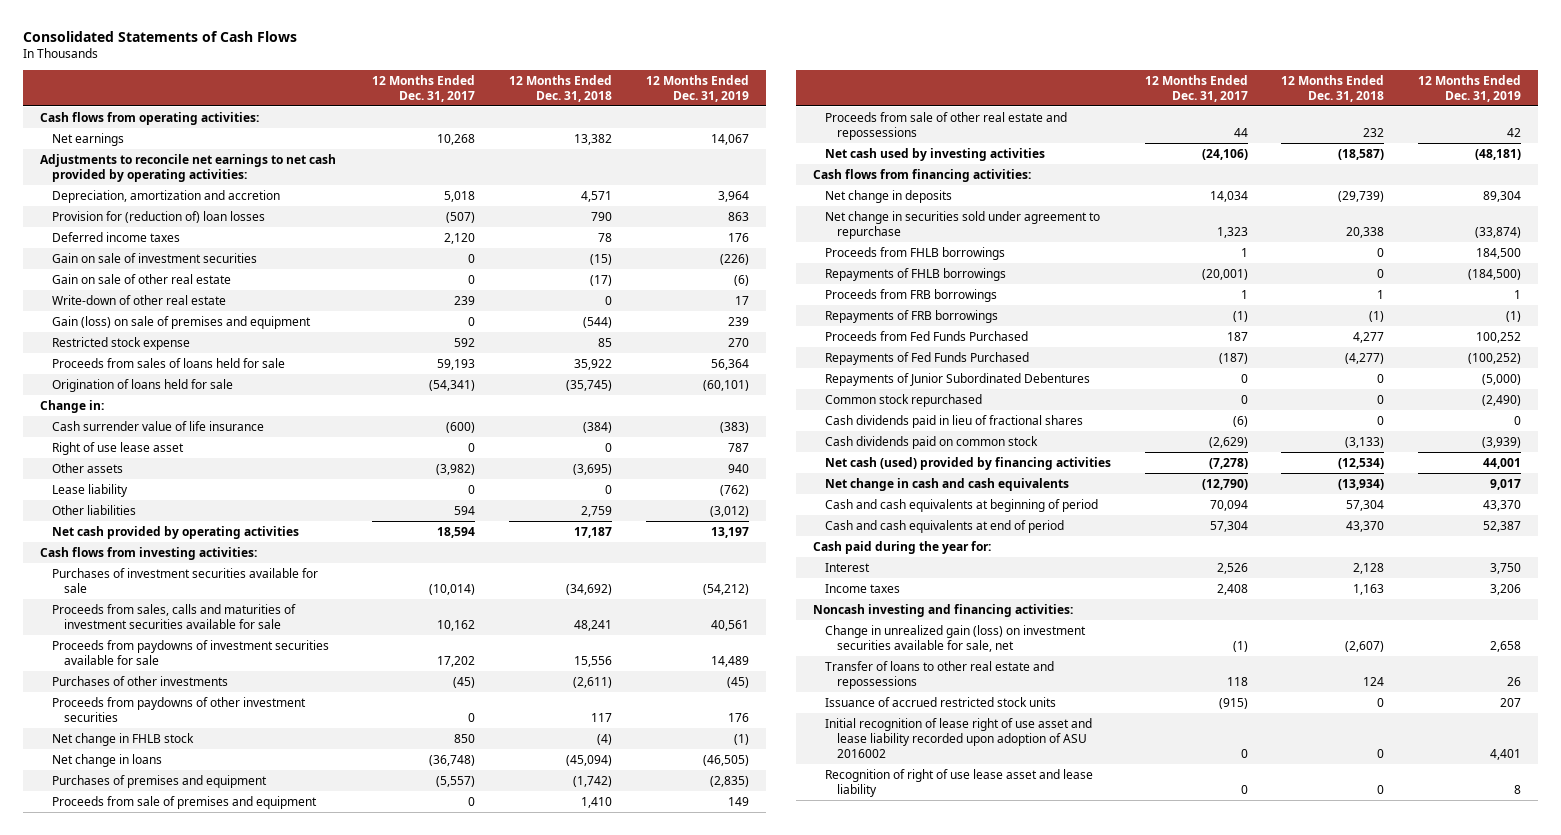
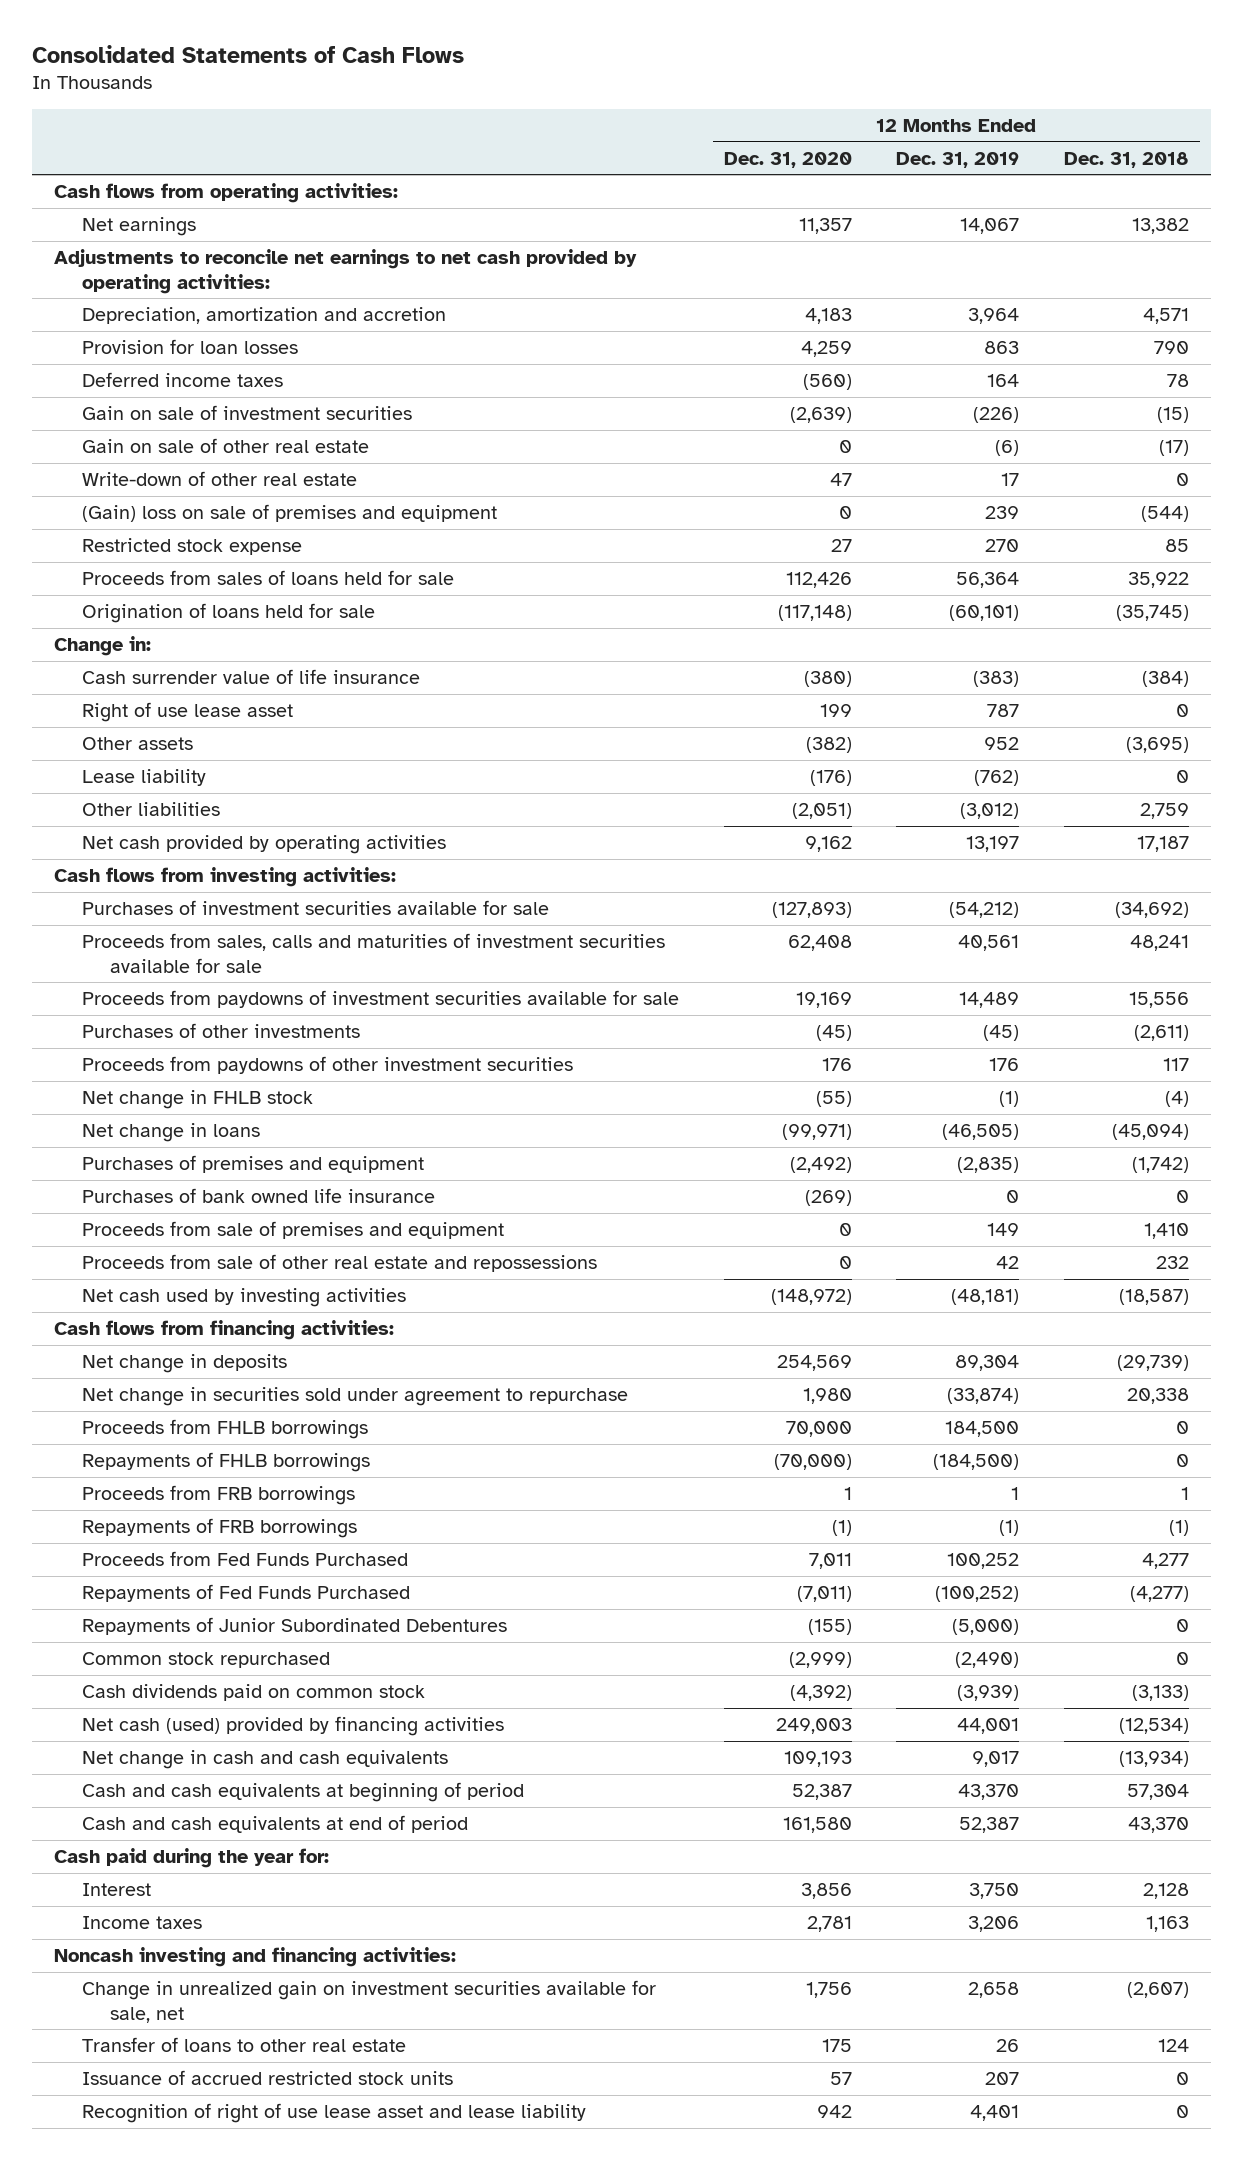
- | 12 Months Ended Dec. 31, 2017 | 12 Months Ended Dec. 31, 2018 | 12 Months Ended Dec. 31, 2019
+ | 12 Months Ended Dec. 31, 2020 | 12 Months Ended Dec. 31, 2019 | 12 Months Ended Dec. 31, 2018
- Provision for (reduction of) loan losses | (507) | 790 | 863
- Deferred income taxes | 2,120 | 78 | 176
+ Provision for loan losses | 4,259 | 863 | 790
+ Deferred income taxes | (560) | 164 | 78
- Gain (loss) on sale of premises and equipment | 0 | (544) | 239
+ (Gain) loss on sale of premises and equipment | 0 | 239 | (544)
- Other assets | (3,982) | (3,695) | 940
+ Other assets | (382) | 952 | (3,695)
+ Purchases of bank owned life insurance | (269) | 0 | 0
- Cash dividends paid in lieu of fractional shares | (6) | 0 | 0
- Change in unrealized gain (loss) on investment securities available for sale, net | (1) | (2,607) | 2,658
- Transfer of loans to other real estate and repossessions | 118 | 124 | 26
+ Change in unrealized gain on investment securities available for sale, net | 1,756 | 2,658 | (2,607)
+ Transfer of loans to other real estate | 175 | 26 | 124
- Initial recognition of lease right of use asset and lease liability recorded upon adoption of ASU 2016002 | 0 | 0 | 4,401
- Recognition of right of use lease asset and lease liability | 0 | 0 | 8
+ Recognition of right of use lease asset and lease liability | 942 | 4,401 | 0

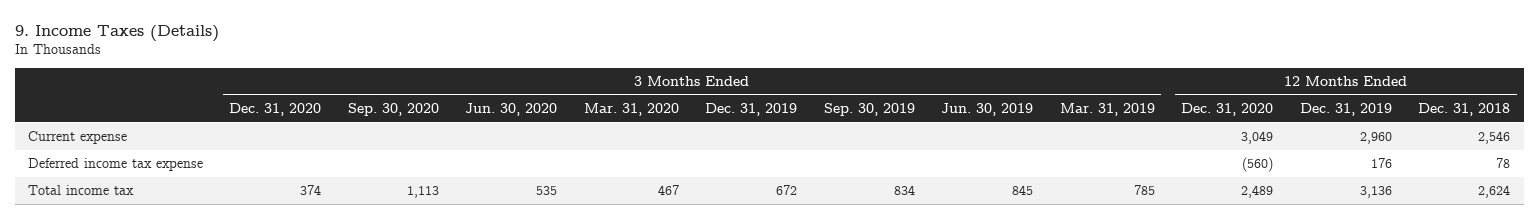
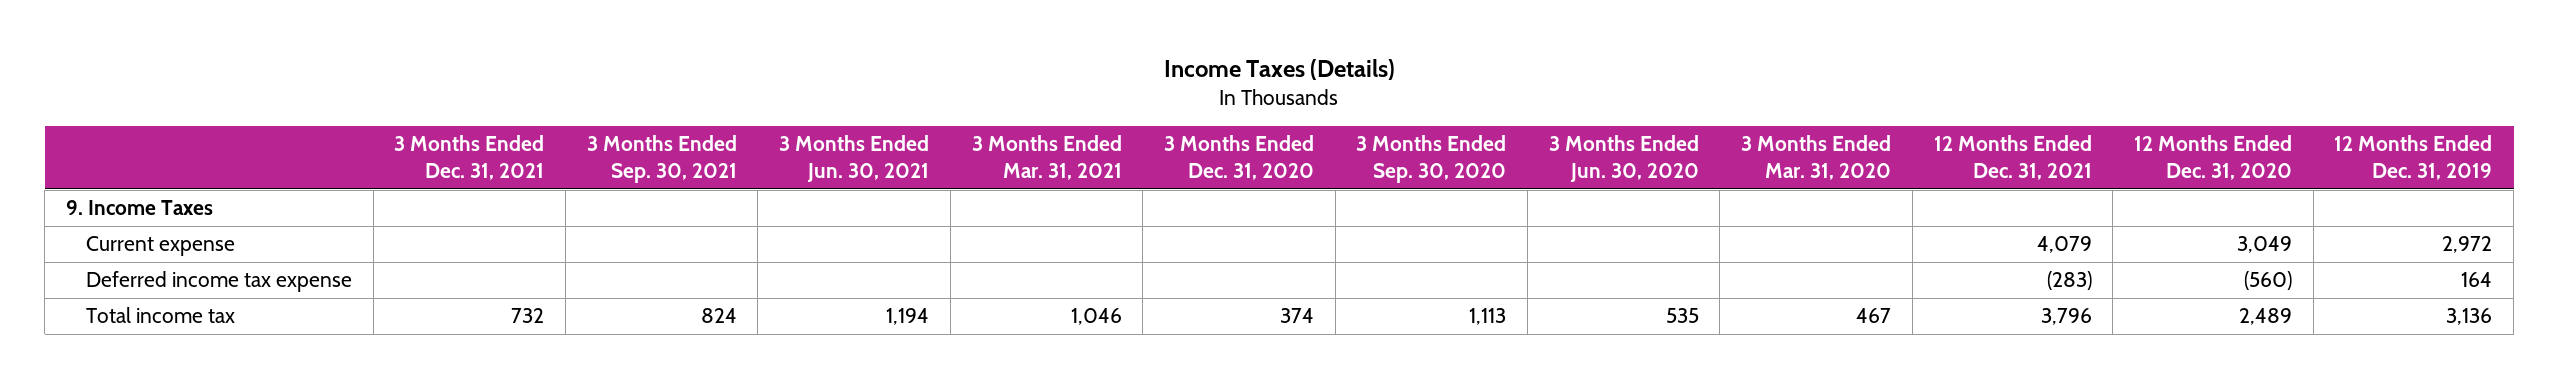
- 9. Income Taxes (Details)
+ Income Taxes (Details)
- | 3 Months Ended Dec. 31, 2020 | 3 Months Ended Sep. 30, 2020 | 3 Months Ended Jun. 30, 2020 | 3 Months Ended Mar. 31, 2020 | 3 Months Ended Dec. 31, 2019 | 3 Months Ended Sep. 30, 2019 | 3 Months Ended Jun. 30, 2019 | 3 Months Ended Mar. 31, 2019 | 12 Months Ended Dec. 31, 2020 | 12 Months Ended Dec. 31, 2019 | 12 Months Ended Dec. 31, 2018
+ | 3 Months Ended Dec. 31, 2021 | 3 Months Ended Sep. 30, 2021 | 3 Months Ended Jun. 30, 2021 | 3 Months Ended Mar. 31, 2021 | 3 Months Ended Dec. 31, 2020 | 3 Months Ended Sep. 30, 2020 | 3 Months Ended Jun. 30, 2020 | 3 Months Ended Mar. 31, 2020 | 12 Months Ended Dec. 31, 2021 | 12 Months Ended Dec. 31, 2020 | 12 Months Ended Dec. 31, 2019
- Current expense | | | | | | | | | 3,049 | 2,960 | 2,546
- Deferred income tax expense | | | | | | | | | (560) | 176 | 78
+ 9. Income Taxes
+ Current expense | | | | | | | | | 4,079 | 3,049 | 2,972
+ Deferred income tax expense | | | | | | | | | (283) | (560) | 164

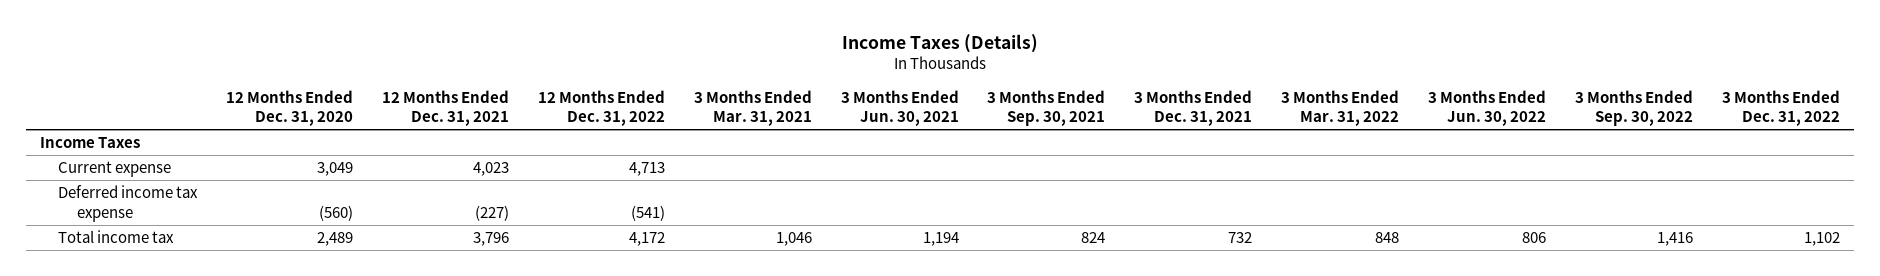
- | 3 Months Ended Dec. 31, 2021 | 3 Months Ended Sep. 30, 2021 | 3 Months Ended Jun. 30, 2021 | 3 Months Ended Mar. 31, 2021 | 3 Months Ended Dec. 31, 2020 | 3 Months Ended Sep. 30, 2020 | 3 Months Ended Jun. 30, 2020 | 3 Months Ended Mar. 31, 2020 | 12 Months Ended Dec. 31, 2021 | 12 Months Ended Dec. 31, 2020 | 12 Months Ended Dec. 31, 2019
+ | 12 Months Ended Dec. 31, 2020 | 12 Months Ended Dec. 31, 2021 | 12 Months Ended Dec. 31, 2022 | 3 Months Ended Mar. 31, 2021 | 3 Months Ended Jun. 30, 2021 | 3 Months Ended Sep. 30, 2021 | 3 Months Ended Dec. 31, 2021 | 3 Months Ended Mar. 31, 2022 | 3 Months Ended Jun. 30, 2022 | 3 Months Ended Sep. 30, 2022 | 3 Months Ended Dec. 31, 2022
- 9. Income Taxes
- Current expense | | | | | | | | | 4,079 | 3,049 | 2,972
- Deferred income tax expense | | | | | | | | | (283) | (560) | 164
+ Income Taxes
+ Current expense | 3,049 | 4,023 | 4,713 | | | | | | | |
+ Deferred income tax expense | (560) | (227) | (541) | | | | | | | |

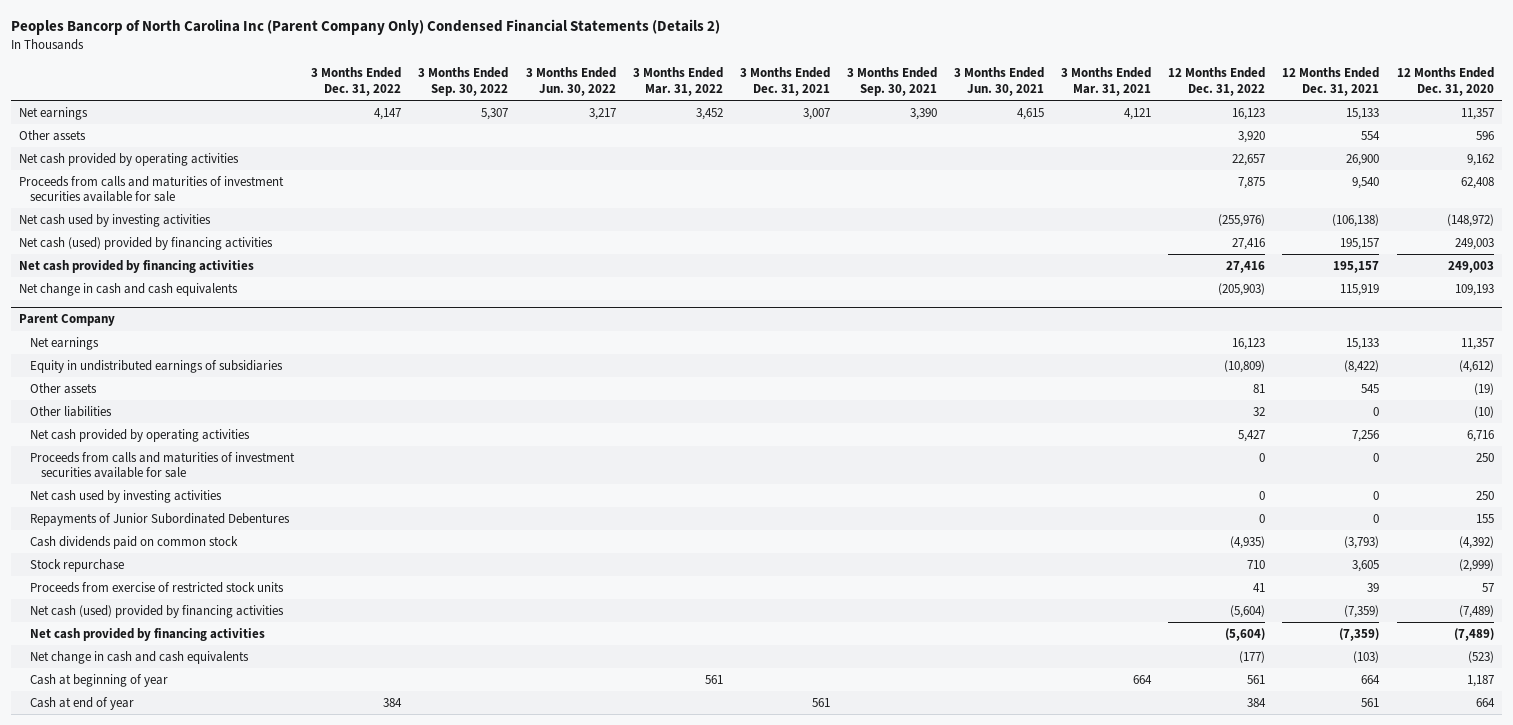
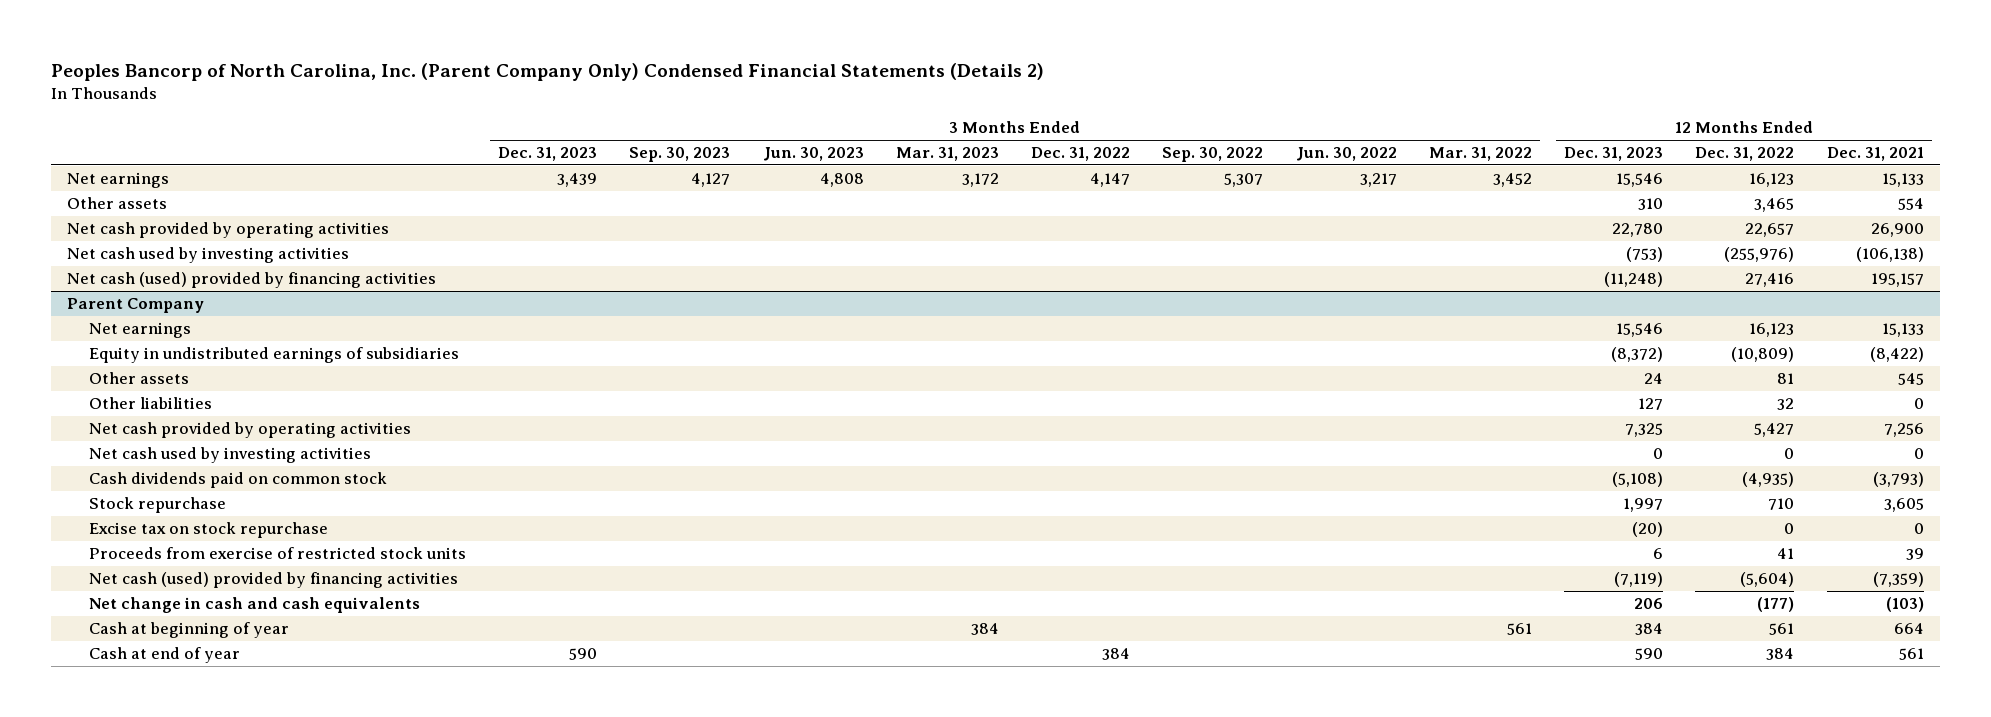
- Peoples Bancorp of North Carolina Inc (Parent Company Only) Condensed Financial Statements (Details 2)
+ Peoples Bancorp of North Carolina, Inc. (Parent Company Only) Condensed Financial Statements (Details 2)
- | 3 Months Ended Dec. 31, 2022 | 3 Months Ended Sep. 30, 2022 | 3 Months Ended Jun. 30, 2022 | 3 Months Ended Mar. 31, 2022 | 3 Months Ended Dec. 31, 2021 | 3 Months Ended Sep. 30, 2021 | 3 Months Ended Jun. 30, 2021 | 3 Months Ended Mar. 31, 2021 | 12 Months Ended Dec. 31, 2022 | 12 Months Ended Dec. 31, 2021 | 12 Months Ended Dec. 31, 2020
+ | 3 Months Ended Dec. 31, 2023 | 3 Months Ended Sep. 30, 2023 | 3 Months Ended Jun. 30, 2023 | 3 Months Ended Mar. 31, 2023 | 3 Months Ended Dec. 31, 2022 | 3 Months Ended Sep. 30, 2022 | 3 Months Ended Jun. 30, 2022 | 3 Months Ended Mar. 31, 2022 | 12 Months Ended Dec. 31, 2023 | 12 Months Ended Dec. 31, 2022 | 12 Months Ended Dec. 31, 2021
- Other assets | | | | | | | | | 3,920 | 554 | 596
+ Other assets | | | | | | | | | 310 | 3,465 | 554
- Proceeds from calls and maturities of investment securities available for sale | | | | | | | | | 7,875 | 9,540 | 62,408
- Net cash provided by financing activities | | | | | | | | | 27,416 | 195,157 | 249,003
- Net change in cash and cash equivalents | | | | | | | | | (205,903) | 115,919 | 109,193
@ Parent Company
- Proceeds from calls and maturities of investment securities available for sale | | | | | | | | | 0 | 0 | 250
- Repayments of Junior Subordinated Debentures | | | | | | | | | 0 | 0 | 155
+ Excise tax on stock repurchase | | | | | | | | | (20) | 0 | 0
- Net cash provided by financing activities | | | | | | | | | (5,604) | (7,359) | (7,489)

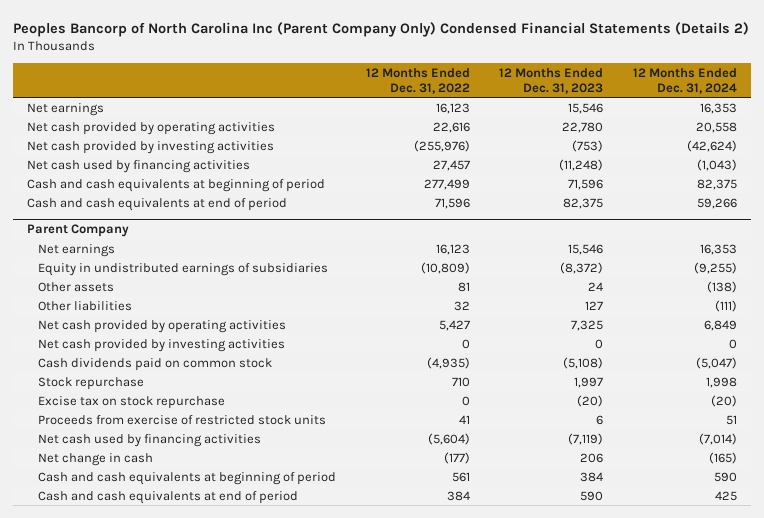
- Peoples Bancorp of North Carolina, Inc. (Parent Company Only) Condensed Financial Statements (Details 2)
+ Peoples Bancorp of North Carolina Inc (Parent Company Only) Condensed Financial Statements (Details 2)
- | 3 Months Ended Dec. 31, 2023 | 3 Months Ended Sep. 30, 2023 | 3 Months Ended Jun. 30, 2023 | 3 Months Ended Mar. 31, 2023 | 3 Months Ended Dec. 31, 2022 | 3 Months Ended Sep. 30, 2022 | 3 Months Ended Jun. 30, 2022 | 3 Months Ended Mar. 31, 2022 | 12 Months Ended Dec. 31, 2023 | 12 Months Ended Dec. 31, 2022 | 12 Months Ended Dec. 31, 2021
+ | 12 Months Ended Dec. 31, 2022 | 12 Months Ended Dec. 31, 2023 | 12 Months Ended Dec. 31, 2024
- Other assets | | | | | | | | | 310 | 3,465 | 554
- Net cash provided by operating activities | | | | | | | | | 22,780 | 22,657 | 26,900
- Net cash used by investing activities | | | | | | | | | (753) | (255,976) | (106,138)
- Net cash (used) provided by financing activities | | | | | | | | | (11,248) | 27,416 | 195,157
+ Net cash provided by operating activities | 22,616 | 22,780 | 20,558
+ Net cash provided by investing activities | (255,976) | (753) | (42,624)
+ Net cash used by financing activities | 27,457 | (11,248) | (1,043)
+ Cash and cash equivalents at beginning of period | 277,499 | 71,596 | 82,375
+ Cash and cash equivalents at end of period | 71,596 | 82,375 | 59,266
@ Parent Company
- Net cash used by investing activities | | | | | | | | | 0 | 0 | 0
+ Net cash provided by investing activities | 0 | 0 | 0
- Net cash (used) provided by financing activities | | | | | | | | | (7,119) | (5,604) | (7,359)
- Net change in cash and cash equivalents | | | | | | | | | 206 | (177) | (103)
- Cash at beginning of year | | | | 384 | | | | 561 | 384 | 561 | 664
- Cash at end of year | 590 | | | | 384 | | | | 590 | 384 | 561
+ Net cash used by financing activities | (5,604) | (7,119) | (7,014)
+ Net change in cash | (177) | 206 | (165)
+ Cash and cash equivalents at beginning of period | 561 | 384 | 590
+ Cash and cash equivalents at end of period | 384 | 590 | 425

